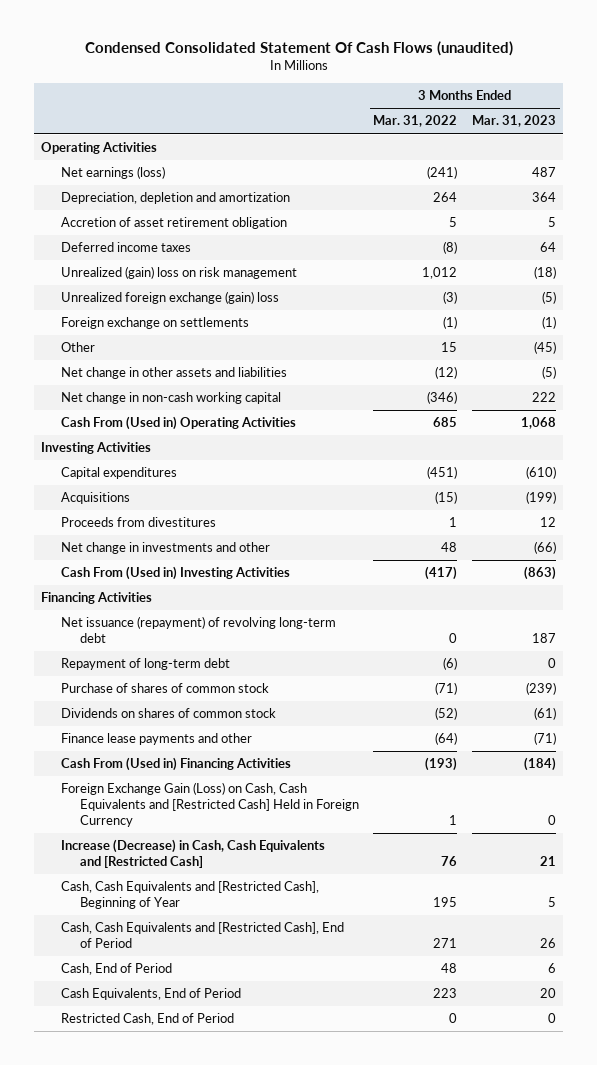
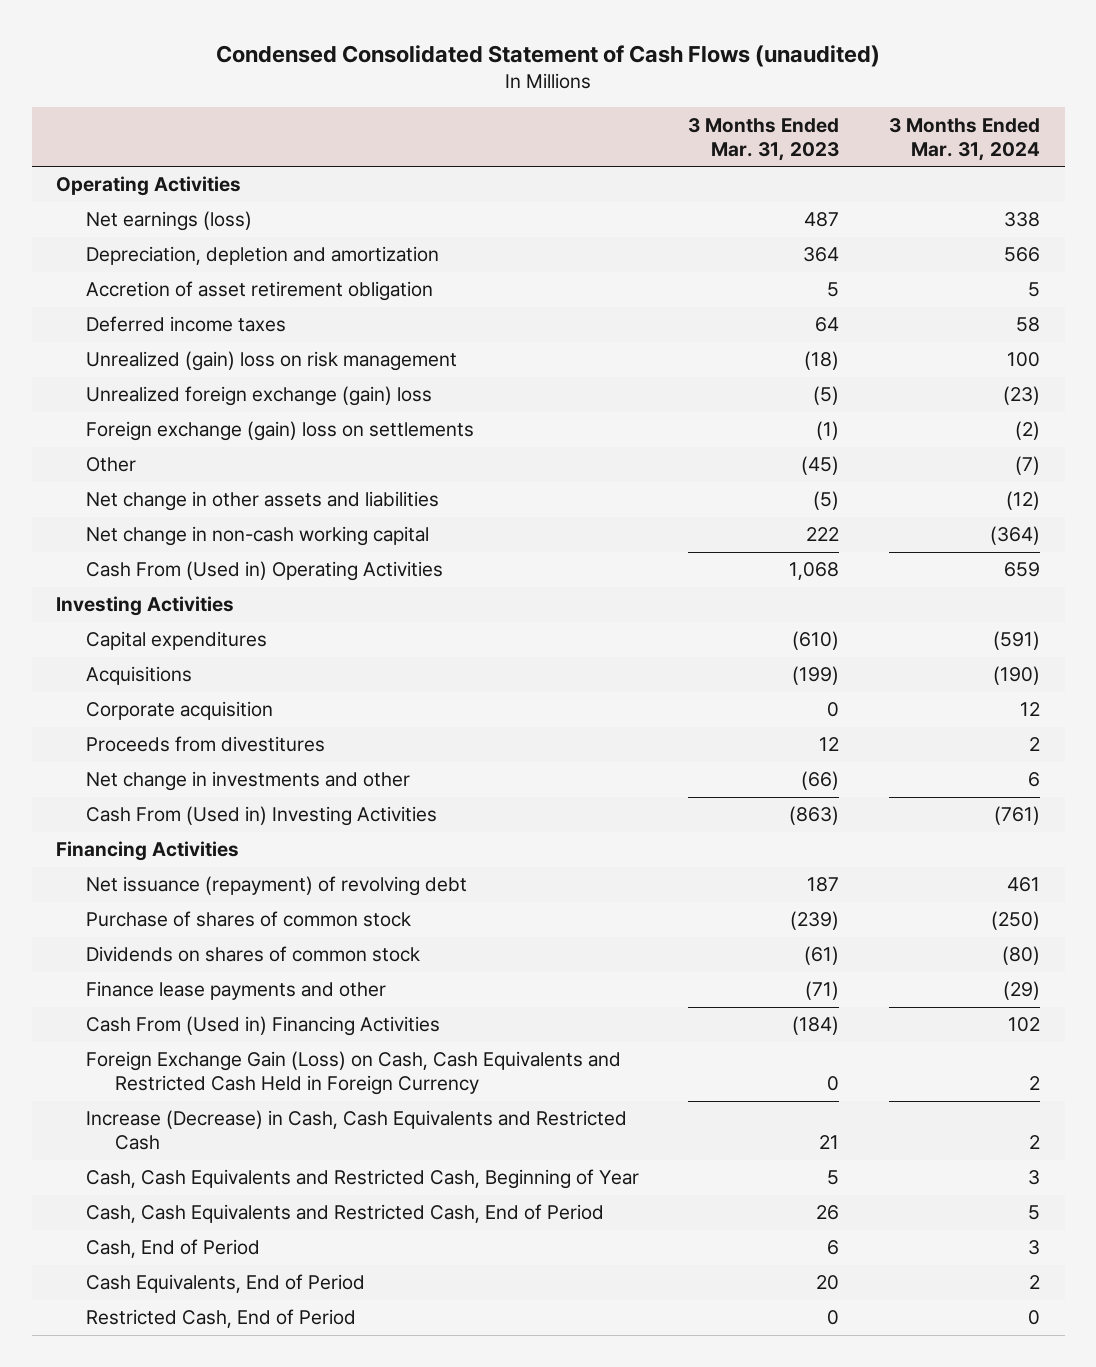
- Condensed Consolidated Statement Of Cash Flows (unaudited)
+ Condensed Consolidated Statement of Cash Flows (unaudited)
- | 3 Months Ended Mar. 31, 2022 | 3 Months Ended Mar. 31, 2023
+ | 3 Months Ended Mar. 31, 2023 | 3 Months Ended Mar. 31, 2024
- Foreign exchange on settlements | (1) | (1)
+ Foreign exchange (gain) loss on settlements | (1) | (2)
+ Corporate acquisition | 0 | 12
- Net issuance (repayment) of revolving long-term debt | 0 | 187
- Repayment of long-term debt | (6) | 0
+ Net issuance (repayment) of revolving debt | 187 | 461
- Foreign Exchange Gain (Loss) on Cash, Cash Equivalents and [Restricted Cash] Held in Foreign Currency | 1 | 0
- Increase (Decrease) in Cash, Cash Equivalents and [Restricted Cash] | 76 | 21
- Cash, Cash Equivalents and [Restricted Cash], Beginning of Year | 195 | 5
- Cash, Cash Equivalents and [Restricted Cash], End of Period | 271 | 26
+ Foreign Exchange Gain (Loss) on Cash, Cash Equivalents and Restricted Cash Held in Foreign Currency | 0 | 2
+ Increase (Decrease) in Cash, Cash Equivalents and Restricted Cash | 21 | 2
+ Cash, Cash Equivalents and Restricted Cash, Beginning of Year | 5 | 3
+ Cash, Cash Equivalents and Restricted Cash, End of Period | 26 | 5

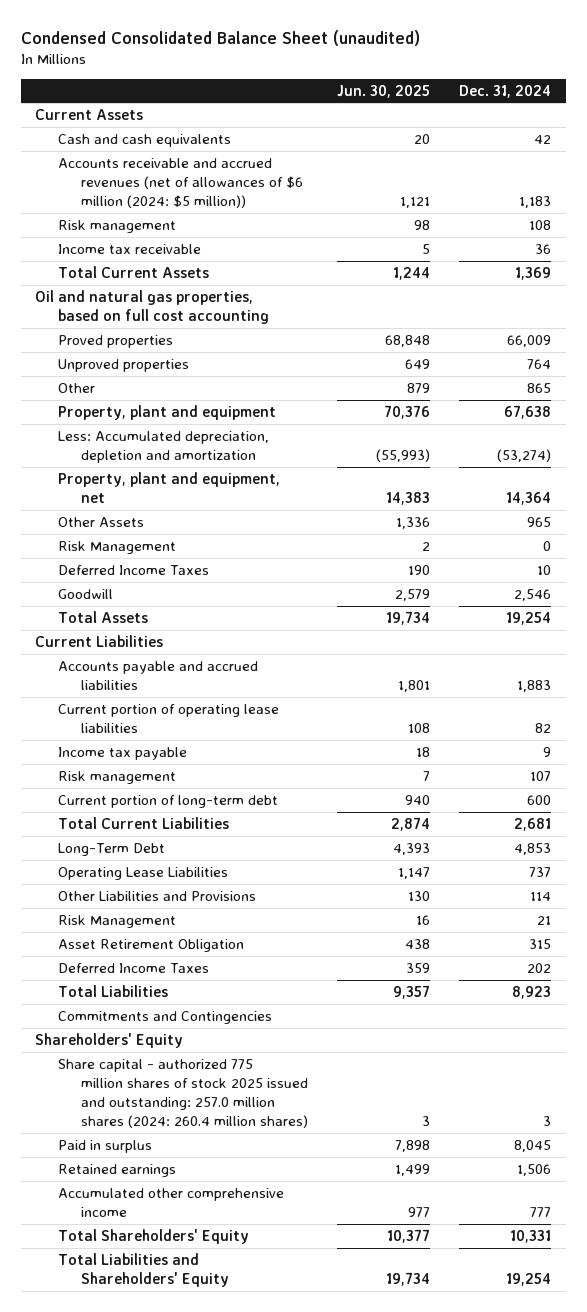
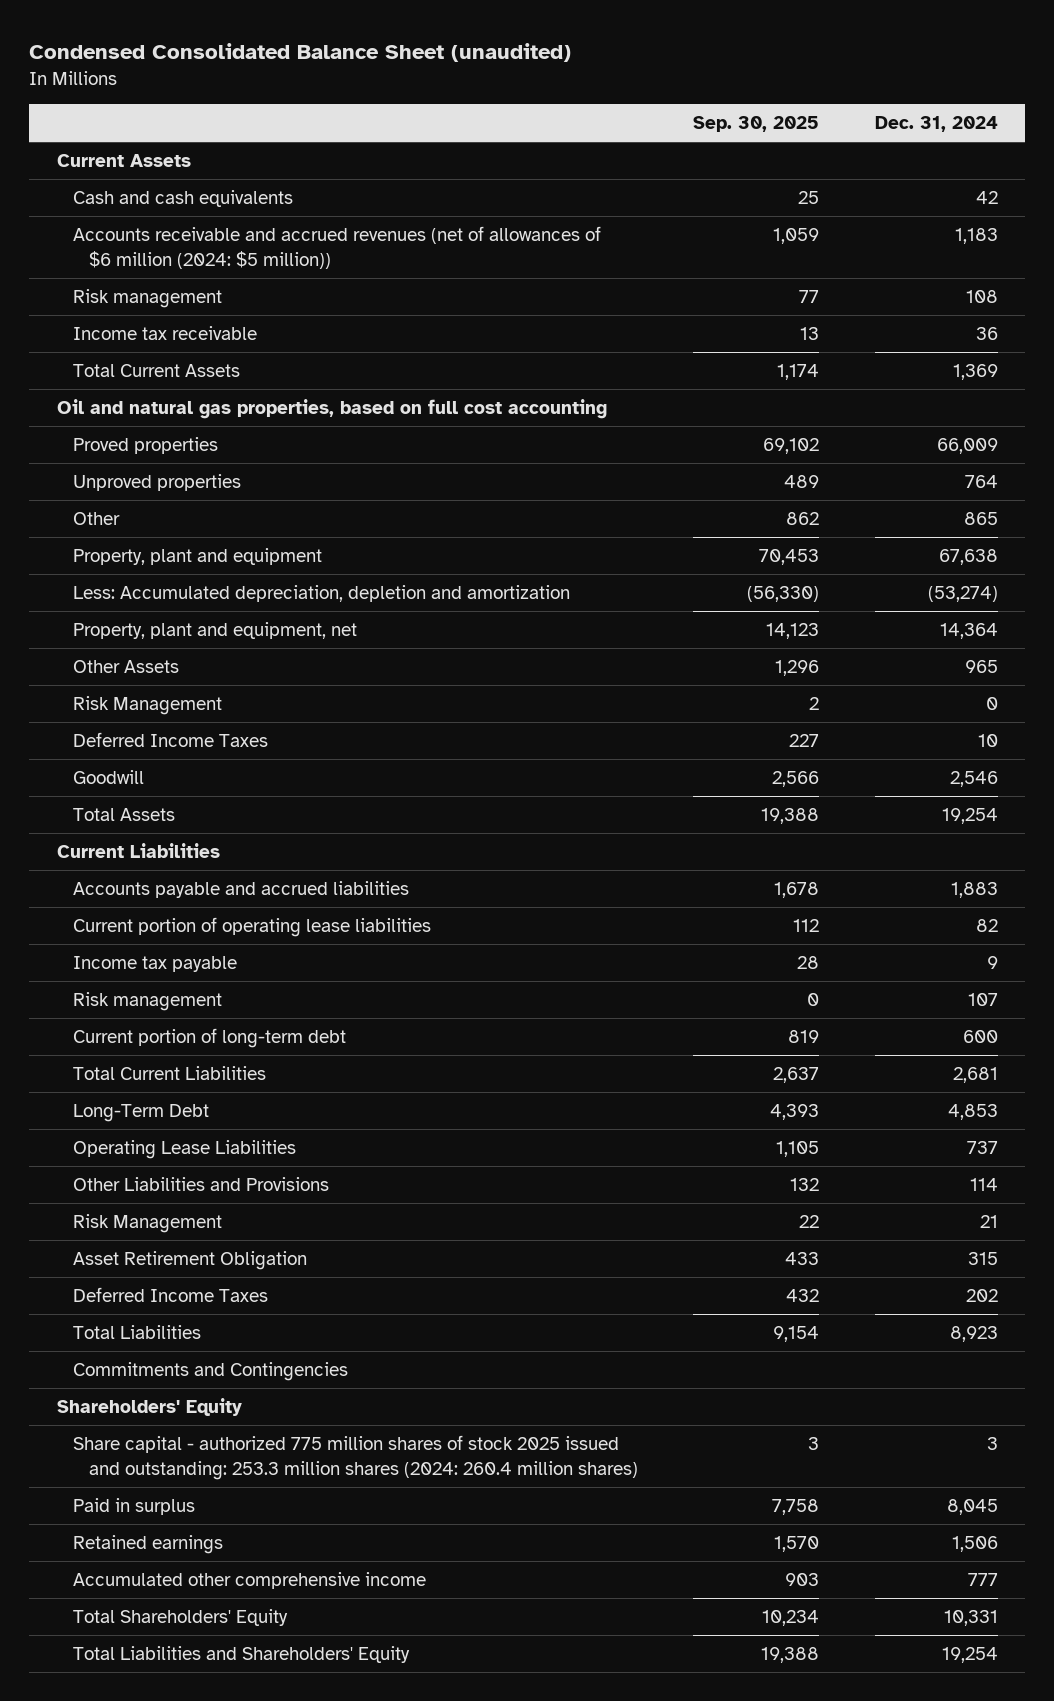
- | Jun. 30, 2025 | Dec. 31, 2024
+ | Sep. 30, 2025 | Dec. 31, 2024
- Share capital - authorized 775 million shares of stock 2025 issued and outstanding: 257.0 million shares (2024: 260.4 million shares) | 3 | 3
+ Share capital - authorized 775 million shares of stock 2025 issued and outstanding: 253.3 million shares (2024: 260.4 million shares) | 3 | 3

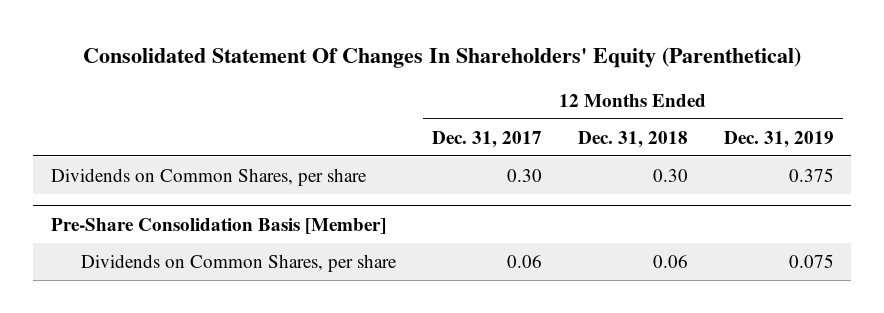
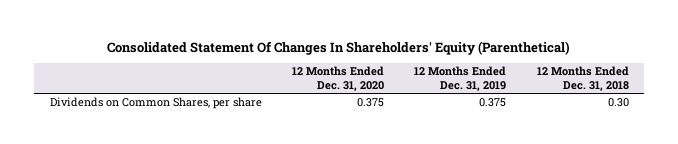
- | 12 Months Ended Dec. 31, 2017 | 12 Months Ended Dec. 31, 2018 | 12 Months Ended Dec. 31, 2019
+ | 12 Months Ended Dec. 31, 2020 | 12 Months Ended Dec. 31, 2019 | 12 Months Ended Dec. 31, 2018
- Pre-Share Consolidation Basis [Member]
- Dividends on Common Shares, per share | 0.06 | 0.06 | 0.075

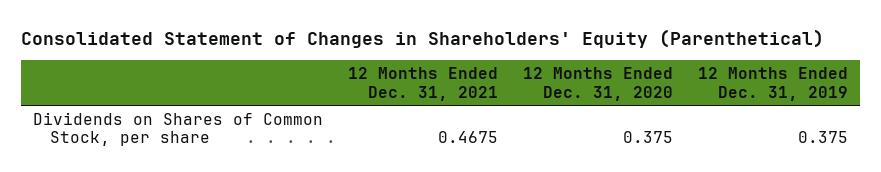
- Consolidated Statement Of Changes In Shareholders' Equity (Parenthetical)
+ Consolidated Statement of Changes in Shareholders' Equity (Parenthetical)
- | 12 Months Ended Dec. 31, 2020 | 12 Months Ended Dec. 31, 2019 | 12 Months Ended Dec. 31, 2018
+ | 12 Months Ended Dec. 31, 2021 | 12 Months Ended Dec. 31, 2020 | 12 Months Ended Dec. 31, 2019
- Dividends on Common Shares, per share | 0.375 | 0.375 | 0.30
+ Dividends on Shares of Common Stock, per share | 0.4675 | 0.375 | 0.375

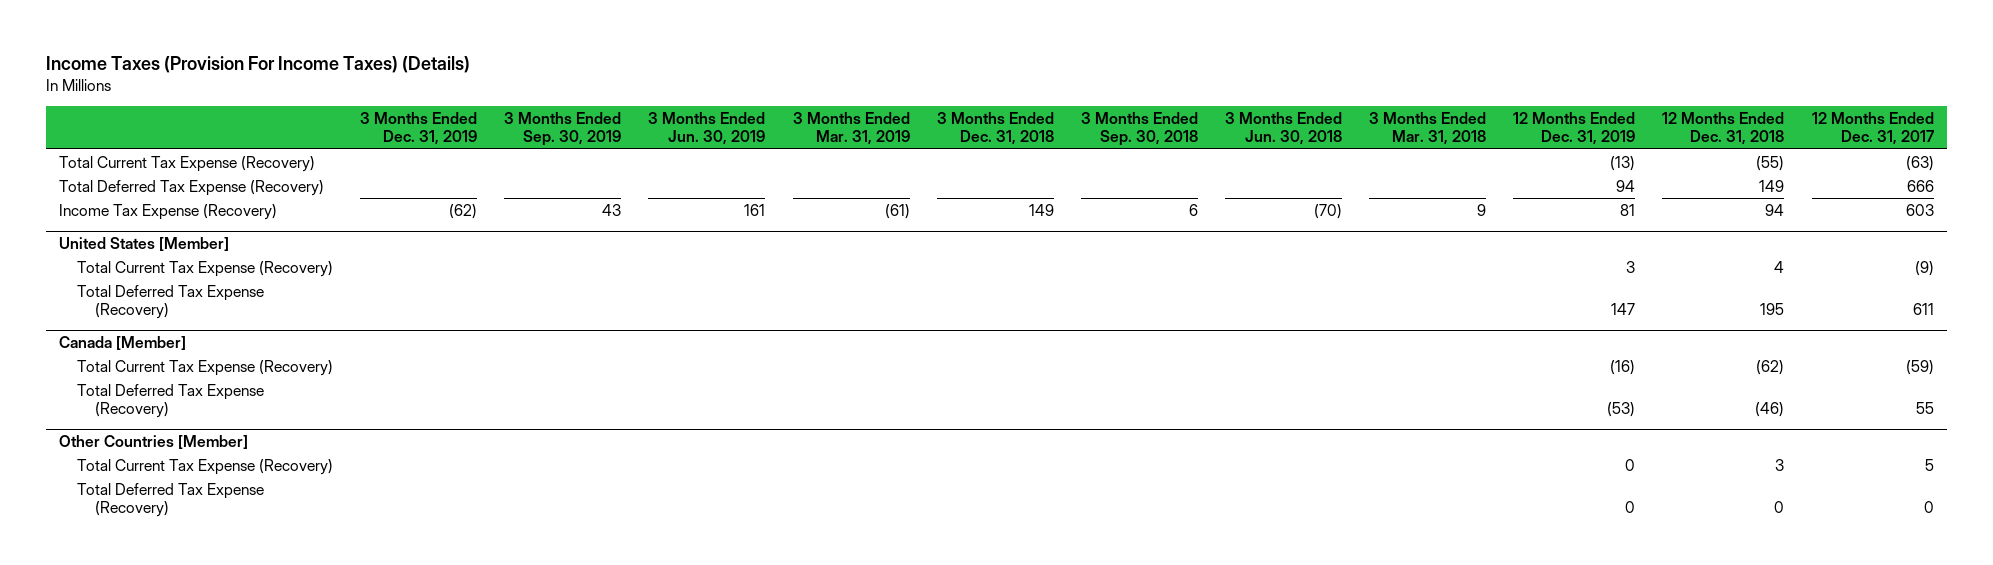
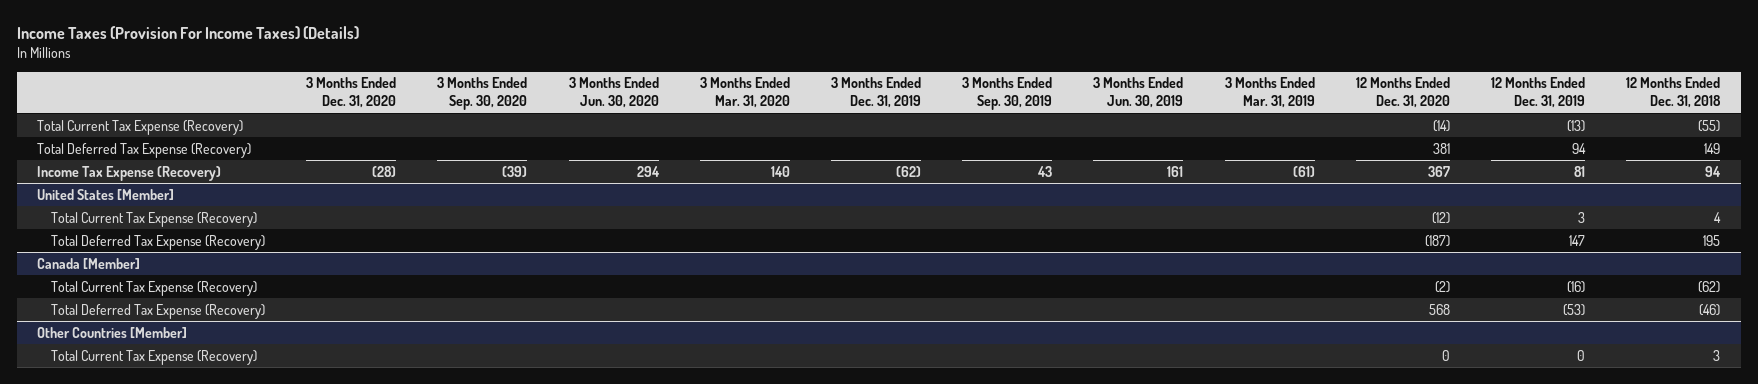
- | 3 Months Ended Dec. 31, 2019 | 3 Months Ended Sep. 30, 2019 | 3 Months Ended Jun. 30, 2019 | 3 Months Ended Mar. 31, 2019 | 3 Months Ended Dec. 31, 2018 | 3 Months Ended Sep. 30, 2018 | 3 Months Ended Jun. 30, 2018 | 3 Months Ended Mar. 31, 2018 | 12 Months Ended Dec. 31, 2019 | 12 Months Ended Dec. 31, 2018 | 12 Months Ended Dec. 31, 2017
+ | 3 Months Ended Dec. 31, 2020 | 3 Months Ended Sep. 30, 2020 | 3 Months Ended Jun. 30, 2020 | 3 Months Ended Mar. 31, 2020 | 3 Months Ended Dec. 31, 2019 | 3 Months Ended Sep. 30, 2019 | 3 Months Ended Jun. 30, 2019 | 3 Months Ended Mar. 31, 2019 | 12 Months Ended Dec. 31, 2020 | 12 Months Ended Dec. 31, 2019 | 12 Months Ended Dec. 31, 2018
@ Other Countries [Member]
- Total Deferred Tax Expense (Recovery) | | | | | | | | | 0 | 0 | 0

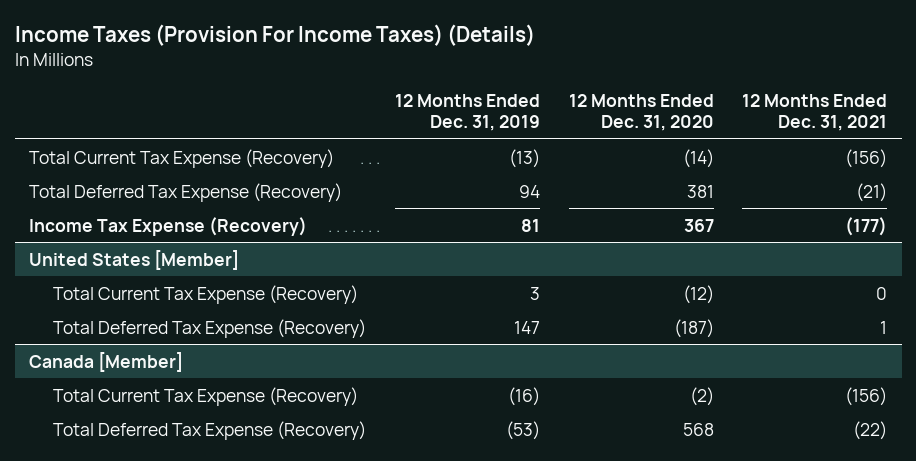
- | 3 Months Ended Dec. 31, 2020 | 3 Months Ended Sep. 30, 2020 | 3 Months Ended Jun. 30, 2020 | 3 Months Ended Mar. 31, 2020 | 3 Months Ended Dec. 31, 2019 | 3 Months Ended Sep. 30, 2019 | 3 Months Ended Jun. 30, 2019 | 3 Months Ended Mar. 31, 2019 | 12 Months Ended Dec. 31, 2020 | 12 Months Ended Dec. 31, 2019 | 12 Months Ended Dec. 31, 2018
+ | 12 Months Ended Dec. 31, 2019 | 12 Months Ended Dec. 31, 2020 | 12 Months Ended Dec. 31, 2021
- Other Countries [Member]
- Total Current Tax Expense (Recovery) | | | | | | | | | 0 | 0 | 3

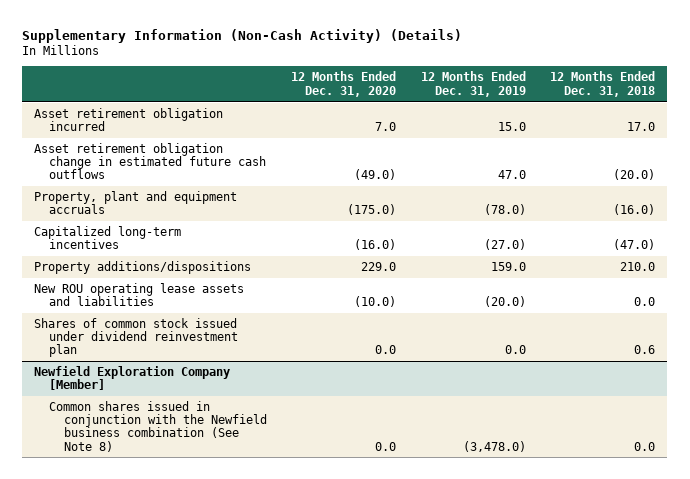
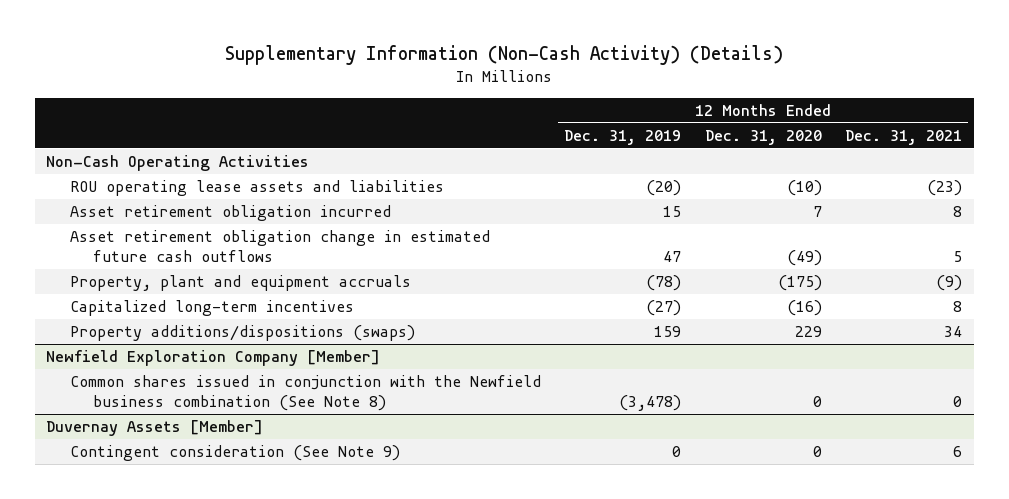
- | 12 Months Ended Dec. 31, 2020 | 12 Months Ended Dec. 31, 2019 | 12 Months Ended Dec. 31, 2018
+ | 12 Months Ended Dec. 31, 2019 | 12 Months Ended Dec. 31, 2020 | 12 Months Ended Dec. 31, 2021
- Asset retirement obligation incurred | 7.0 | 15.0 | 17.0
- Asset retirement obligation change in estimated future cash outflows | (49.0) | 47.0 | (20.0)
- Property, plant and equipment accruals | (175.0) | (78.0) | (16.0)
- Capitalized long-term incentives | (16.0) | (27.0) | (47.0)
- Property additions/dispositions | 229.0 | 159.0 | 210.0
- New ROU operating lease assets and liabilities | (10.0) | (20.0) | 0.0
- Shares of common stock issued under dividend reinvestment plan | 0.0 | 0.0 | 0.6
+ Non-Cash Operating Activities
+ ROU operating lease assets and liabilities | (20) | (10) | (23)
+ Asset retirement obligation incurred | 15 | 7 | 8
+ Asset retirement obligation change in estimated future cash outflows | 47 | (49) | 5
+ Property, plant and equipment accruals | (78) | (175) | (9)
+ Capitalized long-term incentives | (27) | (16) | 8
+ Property additions/dispositions (swaps) | 159 | 229 | 34
@ Newfield Exploration Company [Member]
- Common shares issued in conjunction with the Newfield business combination (See Note 8) | 0.0 | (3,478.0) | 0.0
+ Common shares issued in conjunction with the Newfield business combination (See Note 8) | (3,478) | 0 | 0
+ Duvernay Assets [Member]
+ Contingent consideration (See Note 9) | 0 | 0 | 6

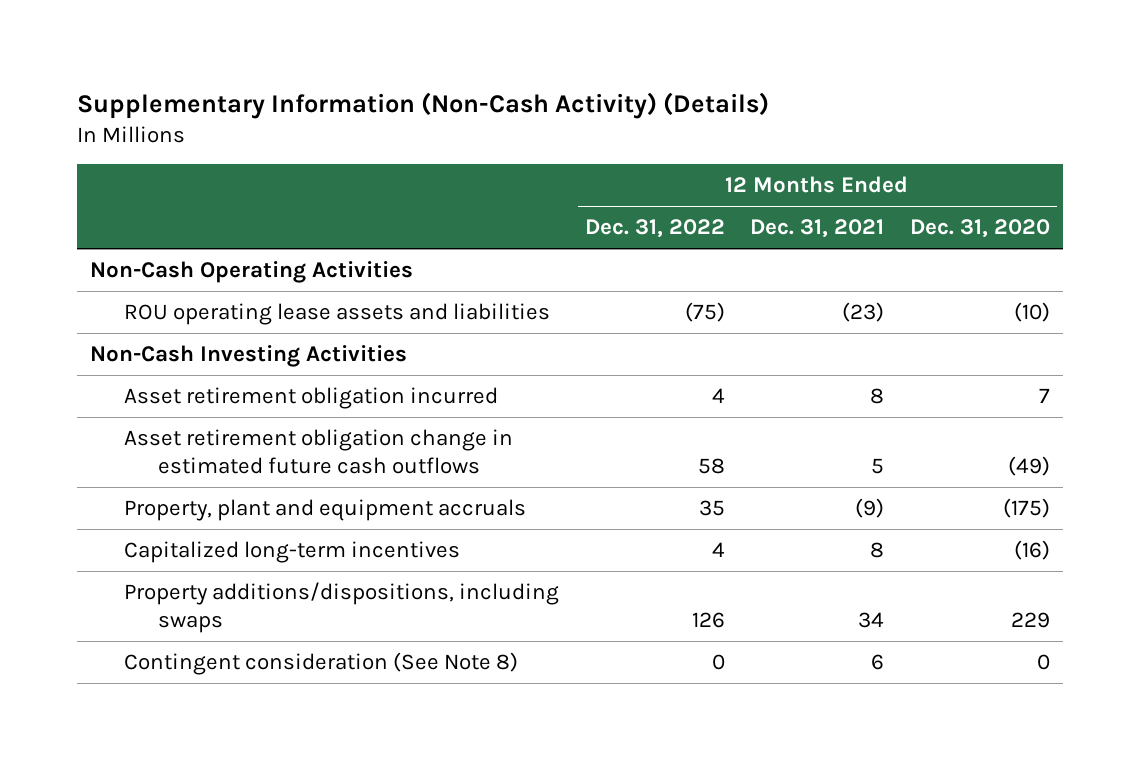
- | 12 Months Ended Dec. 31, 2019 | 12 Months Ended Dec. 31, 2020 | 12 Months Ended Dec. 31, 2021
+ | 12 Months Ended Dec. 31, 2022 | 12 Months Ended Dec. 31, 2021 | 12 Months Ended Dec. 31, 2020
+ Non-Cash Investing Activities
- Property additions/dispositions (swaps) | 159 | 229 | 34
- Newfield Exploration Company [Member]
- Common shares issued in conjunction with the Newfield business combination (See Note 8) | (3,478) | 0 | 0
- Duvernay Assets [Member]
- Contingent consideration (See Note 9) | 0 | 0 | 6
+ Property additions/dispositions, including swaps | 126 | 34 | 229
+ Contingent consideration (See Note 8) | 0 | 6 | 0

